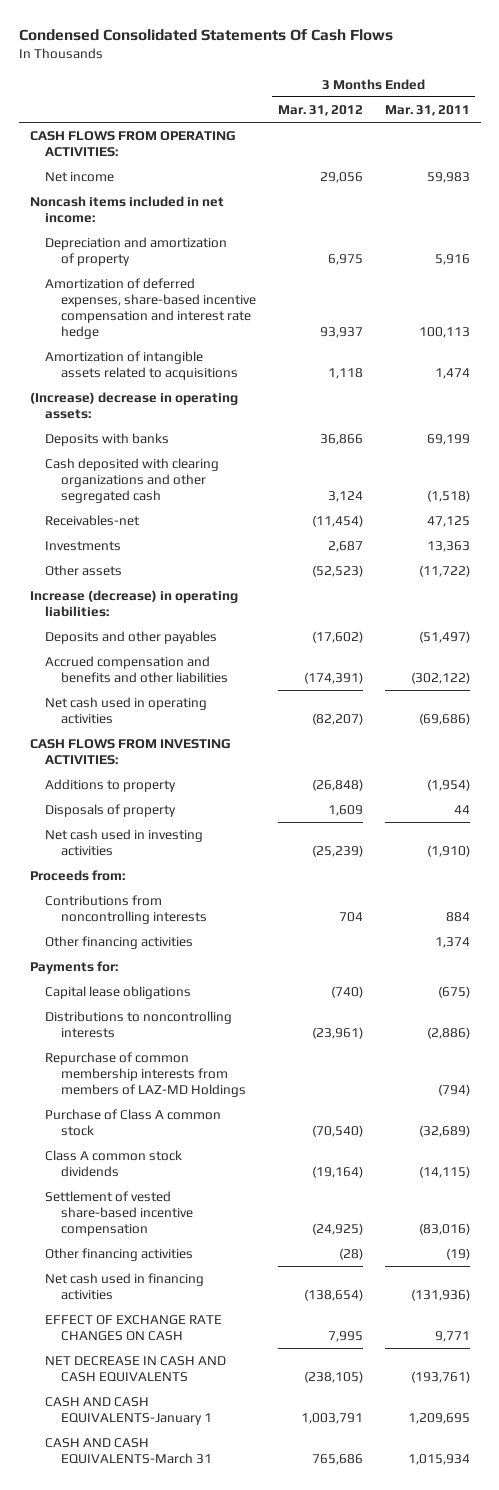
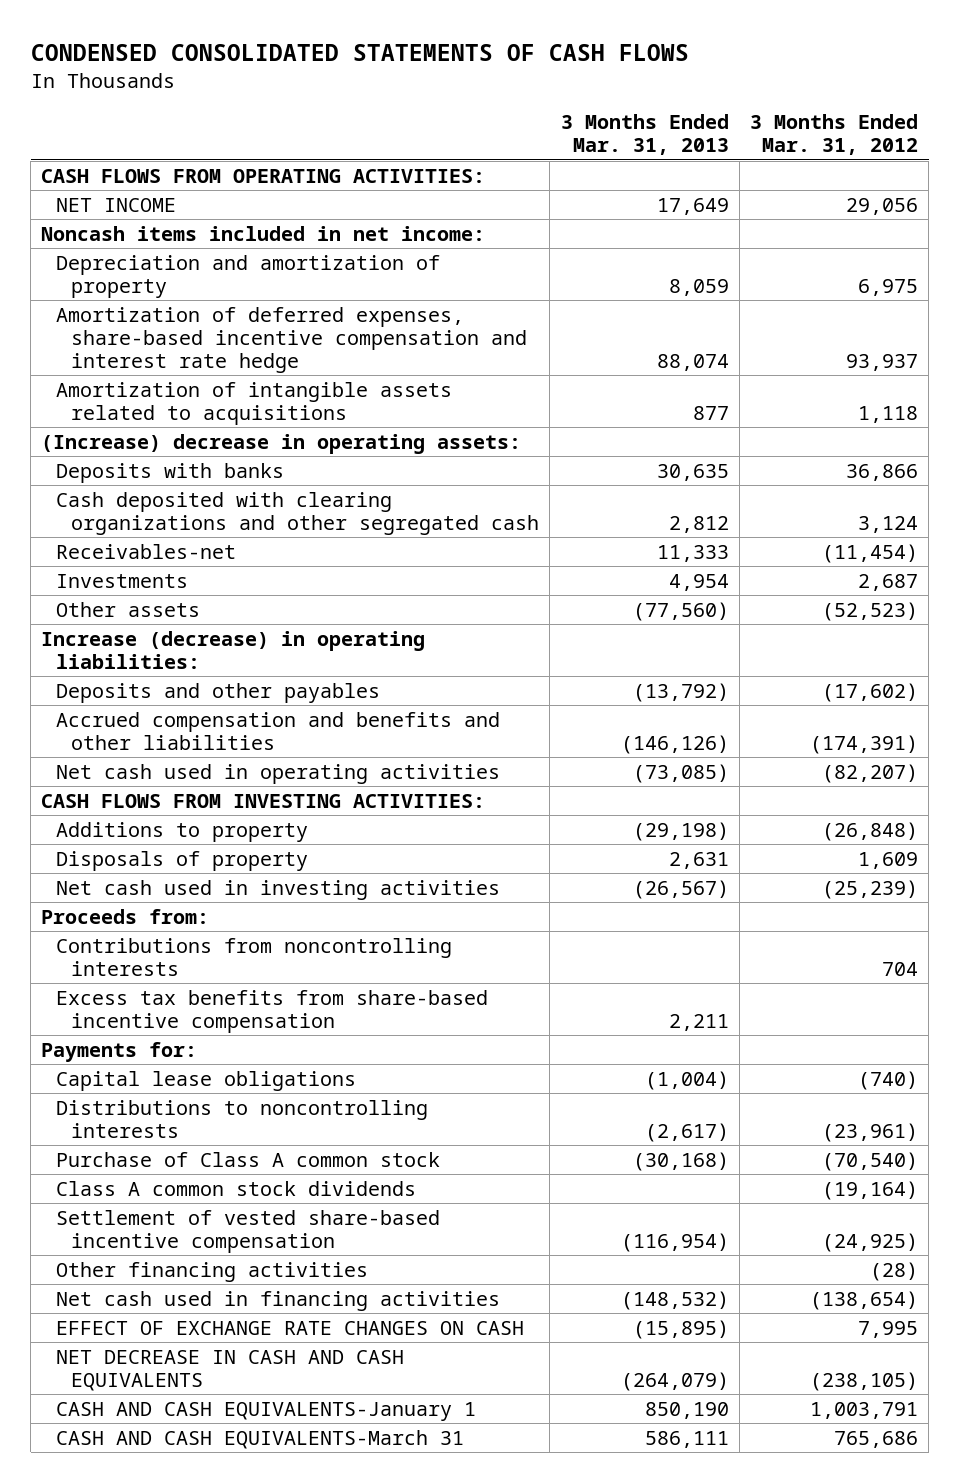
- Condensed Consolidated Statements Of Cash Flows
+ CONDENSED CONSOLIDATED STATEMENTS OF CASH FLOWS
- | 3 Months Ended Mar. 31, 2012 | 3 Months Ended Mar. 31, 2011
+ | 3 Months Ended Mar. 31, 2013 | 3 Months Ended Mar. 31, 2012
- Net income | 29,056 | 59,983
+ NET INCOME | 17,649 | 29,056
- Other financing activities | | 1,374
+ Excess tax benefits from share-based incentive compensation | 2,211 |
- Repurchase of common membership interests from members of LAZ-MD Holdings | | (794)

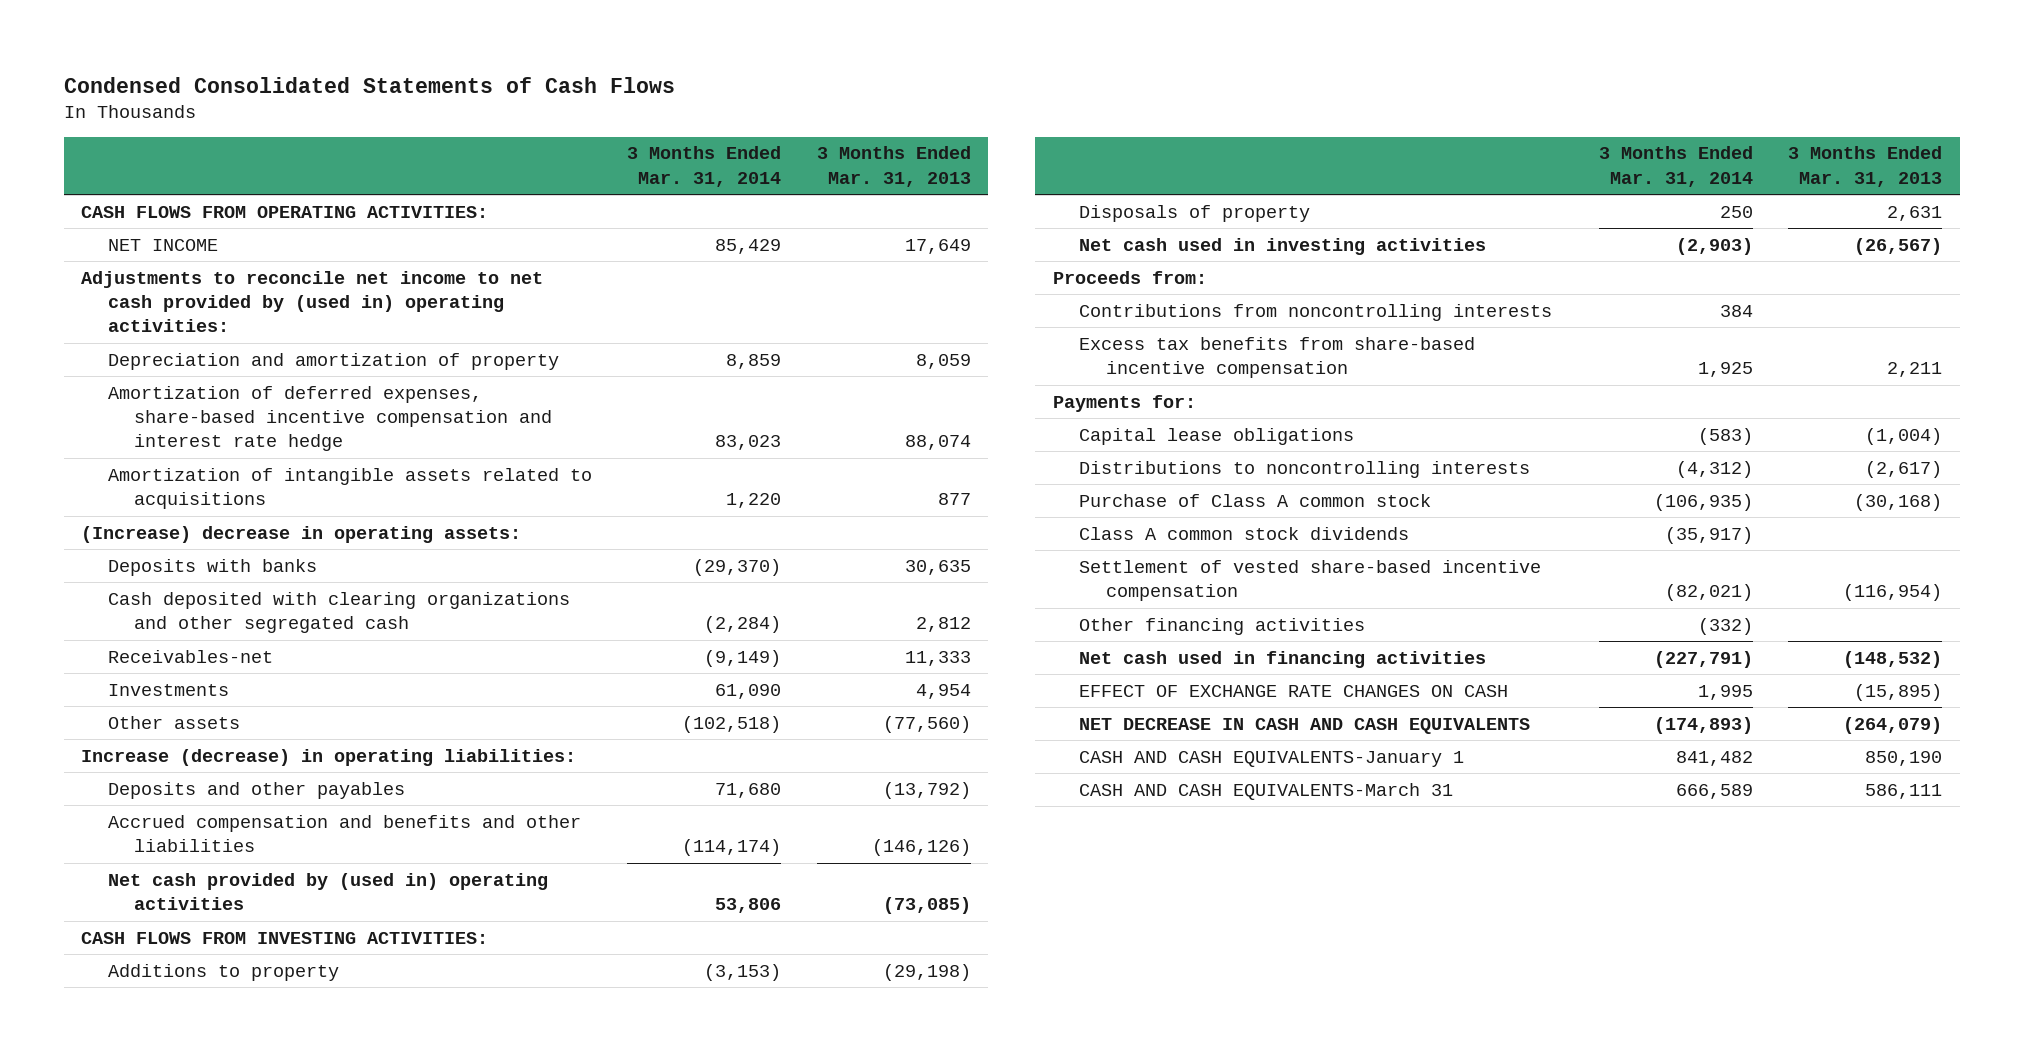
- CONDENSED CONSOLIDATED STATEMENTS OF CASH FLOWS
+ Condensed Consolidated Statements of Cash Flows
- | 3 Months Ended Mar. 31, 2013 | 3 Months Ended Mar. 31, 2012
+ | 3 Months Ended Mar. 31, 2014 | 3 Months Ended Mar. 31, 2013
- Noncash items included in net income:
+ Adjustments to reconcile net income to net cash provided by (used in) operating activities:
- Net cash used in operating activities | (73,085) | (82,207)
+ Net cash provided by (used in) operating activities | 53,806 | (73,085)

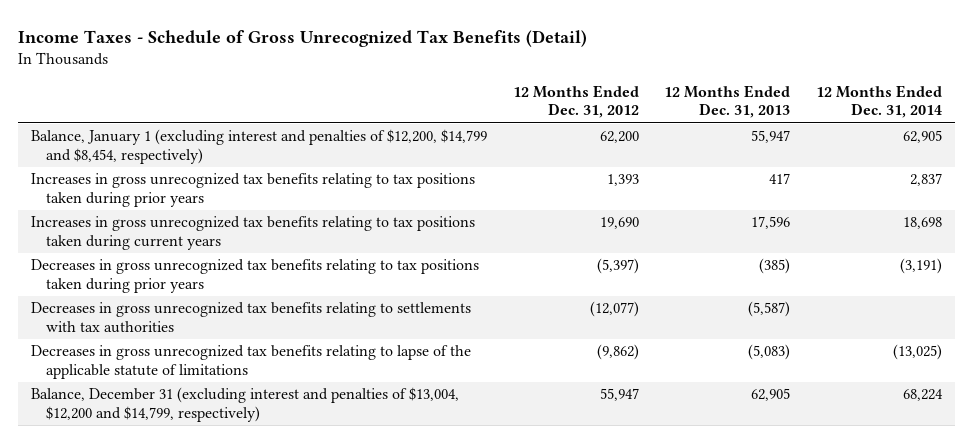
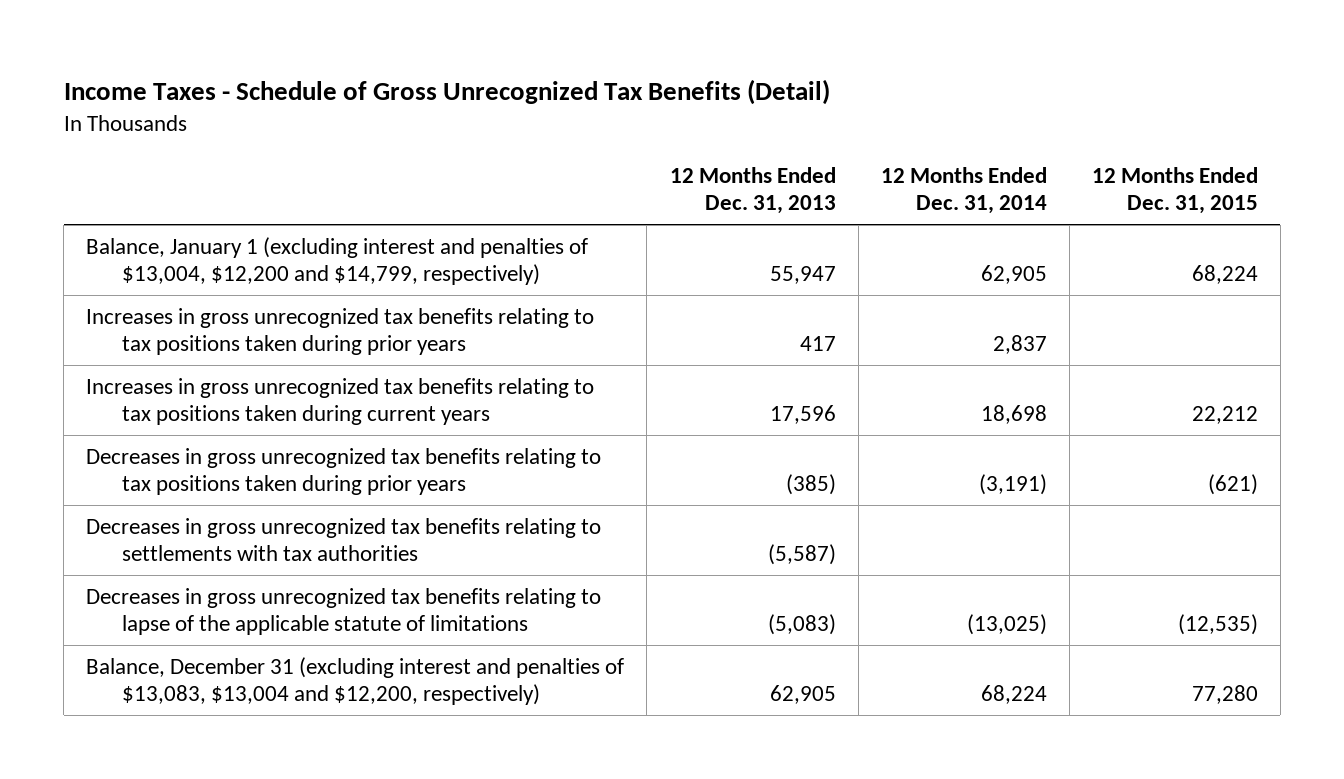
- | 12 Months Ended Dec. 31, 2012 | 12 Months Ended Dec. 31, 2013 | 12 Months Ended Dec. 31, 2014
+ | 12 Months Ended Dec. 31, 2013 | 12 Months Ended Dec. 31, 2014 | 12 Months Ended Dec. 31, 2015
- Balance, January 1 (excluding interest and penalties of $12,200, $14,799 and $8,454, respectively) | 62,200 | 55,947 | 62,905
+ Balance, January 1 (excluding interest and penalties of $13,004, $12,200 and $14,799, respectively) | 55,947 | 62,905 | 68,224
- Balance, December 31 (excluding interest and penalties of $13,004, $12,200 and $14,799, respectively) | 55,947 | 62,905 | 68,224
+ Balance, December 31 (excluding interest and penalties of $13,083, $13,004 and $12,200, respectively) | 62,905 | 68,224 | 77,280

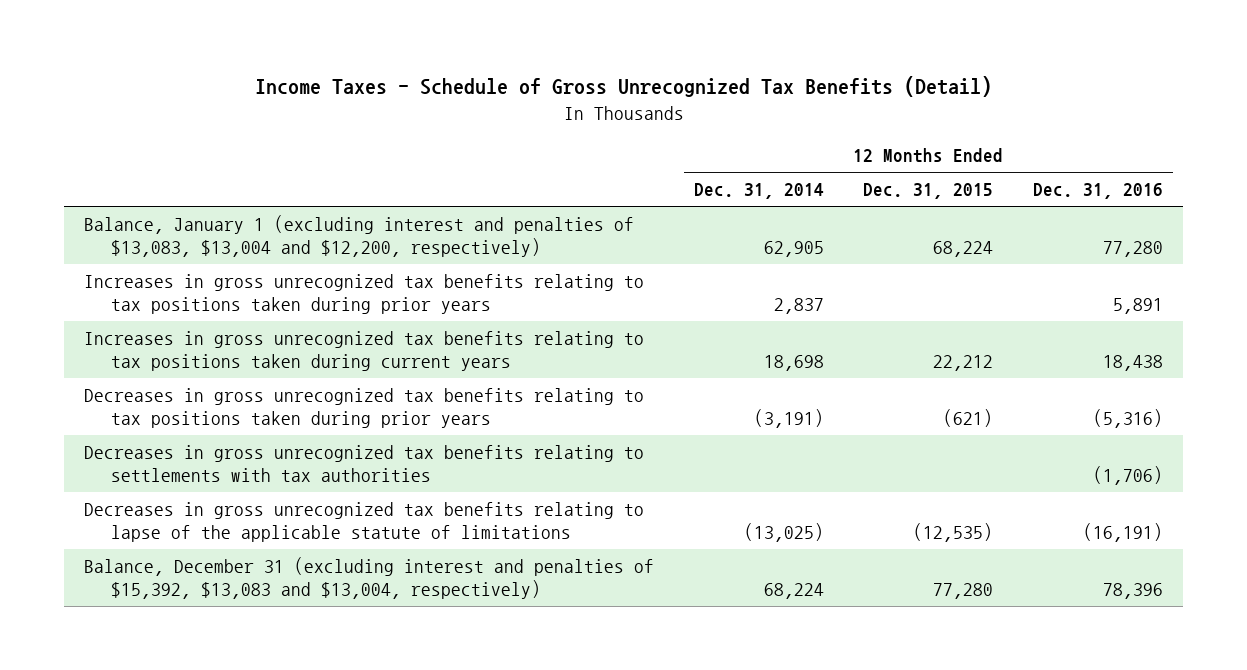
- | 12 Months Ended Dec. 31, 2013 | 12 Months Ended Dec. 31, 2014 | 12 Months Ended Dec. 31, 2015
+ | 12 Months Ended Dec. 31, 2014 | 12 Months Ended Dec. 31, 2015 | 12 Months Ended Dec. 31, 2016
- Balance, January 1 (excluding interest and penalties of $13,004, $12,200 and $14,799, respectively) | 55,947 | 62,905 | 68,224
+ Balance, January 1 (excluding interest and penalties of $13,083, $13,004 and $12,200, respectively) | 62,905 | 68,224 | 77,280
- Balance, December 31 (excluding interest and penalties of $13,083, $13,004 and $12,200, respectively) | 62,905 | 68,224 | 77,280
+ Balance, December 31 (excluding interest and penalties of $15,392, $13,083 and $13,004, respectively) | 68,224 | 77,280 | 78,396

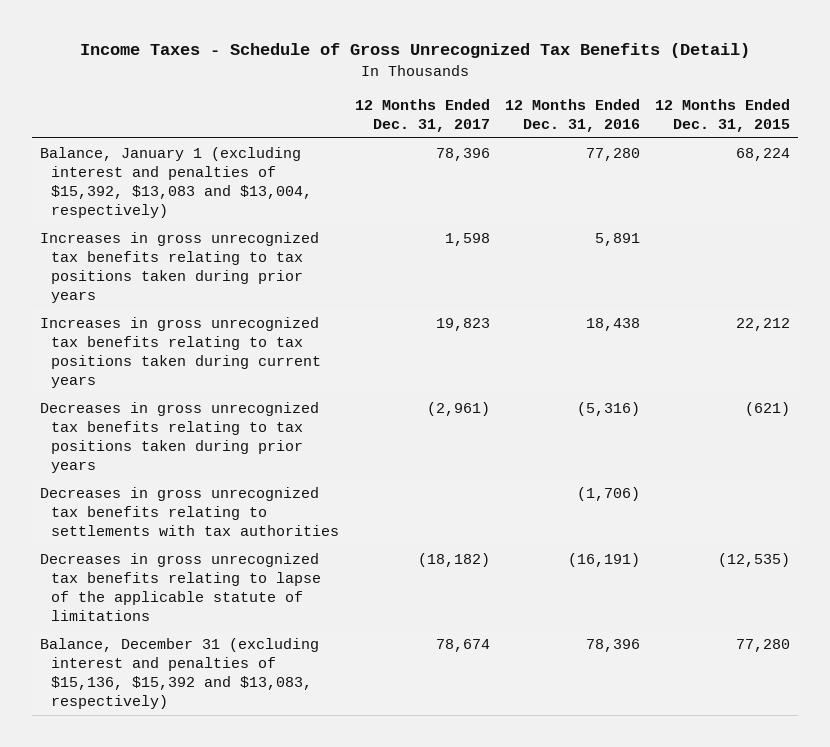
- | 12 Months Ended Dec. 31, 2014 | 12 Months Ended Dec. 31, 2015 | 12 Months Ended Dec. 31, 2016
+ | 12 Months Ended Dec. 31, 2017 | 12 Months Ended Dec. 31, 2016 | 12 Months Ended Dec. 31, 2015
- Balance, January 1 (excluding interest and penalties of $13,083, $13,004 and $12,200, respectively) | 62,905 | 68,224 | 77,280
+ Balance, January 1 (excluding interest and penalties of $15,392, $13,083 and $13,004, respectively) | 78,396 | 77,280 | 68,224
- Balance, December 31 (excluding interest and penalties of $15,392, $13,083 and $13,004, respectively) | 68,224 | 77,280 | 78,396
+ Balance, December 31 (excluding interest and penalties of $15,136, $15,392 and $13,083, respectively) | 78,674 | 78,396 | 77,280

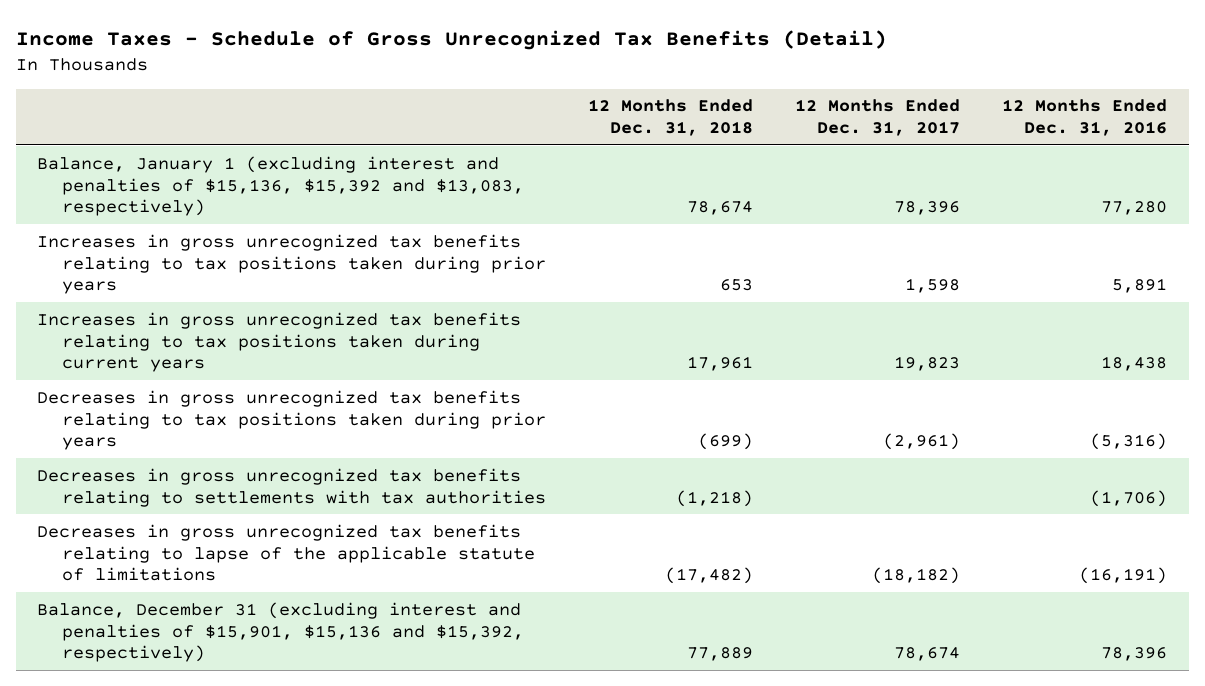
- | 12 Months Ended Dec. 31, 2017 | 12 Months Ended Dec. 31, 2016 | 12 Months Ended Dec. 31, 2015
+ | 12 Months Ended Dec. 31, 2018 | 12 Months Ended Dec. 31, 2017 | 12 Months Ended Dec. 31, 2016
- Balance, January 1 (excluding interest and penalties of $15,392, $13,083 and $13,004, respectively) | 78,396 | 77,280 | 68,224
+ Balance, January 1 (excluding interest and penalties of $15,136, $15,392 and $13,083, respectively) | 78,674 | 78,396 | 77,280
- Balance, December 31 (excluding interest and penalties of $15,136, $15,392 and $13,083, respectively) | 78,674 | 78,396 | 77,280
+ Balance, December 31 (excluding interest and penalties of $15,901, $15,136 and $15,392, respectively) | 77,889 | 78,674 | 78,396

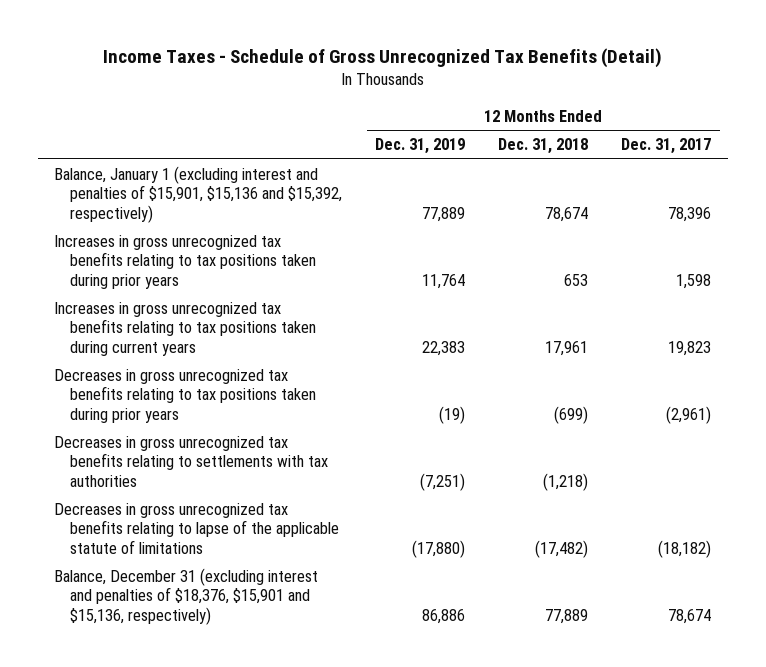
- | 12 Months Ended Dec. 31, 2018 | 12 Months Ended Dec. 31, 2017 | 12 Months Ended Dec. 31, 2016
+ | 12 Months Ended Dec. 31, 2019 | 12 Months Ended Dec. 31, 2018 | 12 Months Ended Dec. 31, 2017
- Balance, January 1 (excluding interest and penalties of $15,136, $15,392 and $13,083, respectively) | 78,674 | 78,396 | 77,280
+ Balance, January 1 (excluding interest and penalties of $15,901, $15,136 and $15,392, respectively) | 77,889 | 78,674 | 78,396
- Balance, December 31 (excluding interest and penalties of $15,901, $15,136 and $15,392, respectively) | 77,889 | 78,674 | 78,396
+ Balance, December 31 (excluding interest and penalties of $18,376, $15,901 and $15,136, respectively) | 86,886 | 77,889 | 78,674

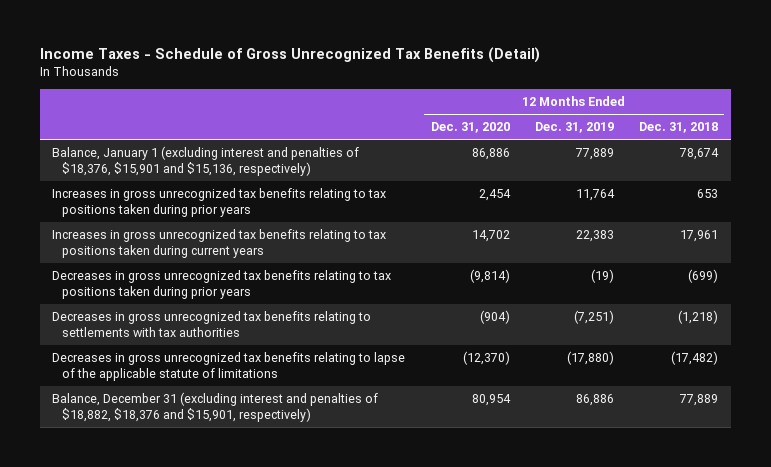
- | 12 Months Ended Dec. 31, 2019 | 12 Months Ended Dec. 31, 2018 | 12 Months Ended Dec. 31, 2017
+ | 12 Months Ended Dec. 31, 2020 | 12 Months Ended Dec. 31, 2019 | 12 Months Ended Dec. 31, 2018
- Balance, January 1 (excluding interest and penalties of $15,901, $15,136 and $15,392, respectively) | 77,889 | 78,674 | 78,396
+ Balance, January 1 (excluding interest and penalties of $18,376, $15,901 and $15,136, respectively) | 86,886 | 77,889 | 78,674
- Balance, December 31 (excluding interest and penalties of $18,376, $15,901 and $15,136, respectively) | 86,886 | 77,889 | 78,674
+ Balance, December 31 (excluding interest and penalties of $18,882, $18,376 and $15,901, respectively) | 80,954 | 86,886 | 77,889

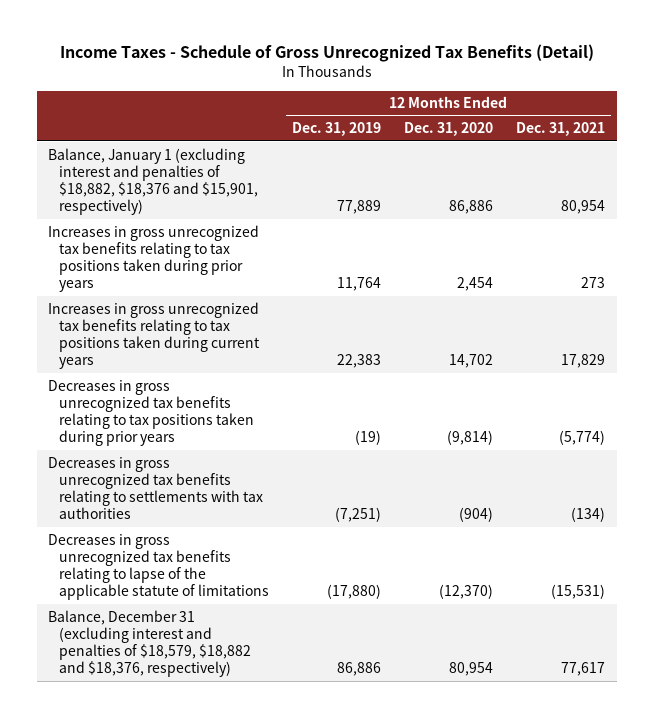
- | 12 Months Ended Dec. 31, 2020 | 12 Months Ended Dec. 31, 2019 | 12 Months Ended Dec. 31, 2018
+ | 12 Months Ended Dec. 31, 2019 | 12 Months Ended Dec. 31, 2020 | 12 Months Ended Dec. 31, 2021
- Balance, January 1 (excluding interest and penalties of $18,376, $15,901 and $15,136, respectively) | 86,886 | 77,889 | 78,674
+ Balance, January 1 (excluding interest and penalties of $18,882, $18,376 and $15,901, respectively) | 77,889 | 86,886 | 80,954
- Balance, December 31 (excluding interest and penalties of $18,882, $18,376 and $15,901, respectively) | 80,954 | 86,886 | 77,889
+ Balance, December 31 (excluding interest and penalties of $18,579, $18,882 and $18,376, respectively) | 86,886 | 80,954 | 77,617

